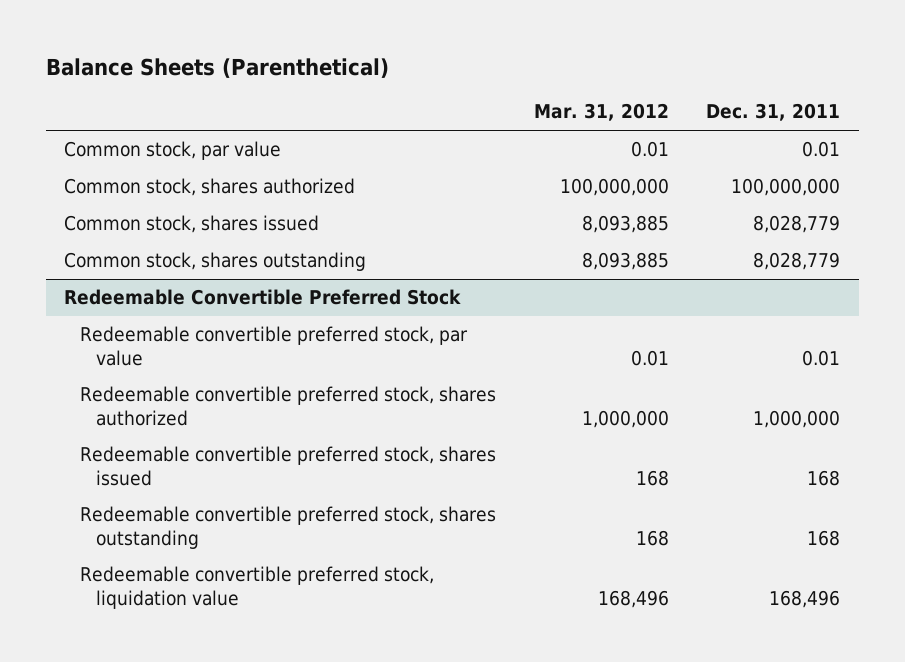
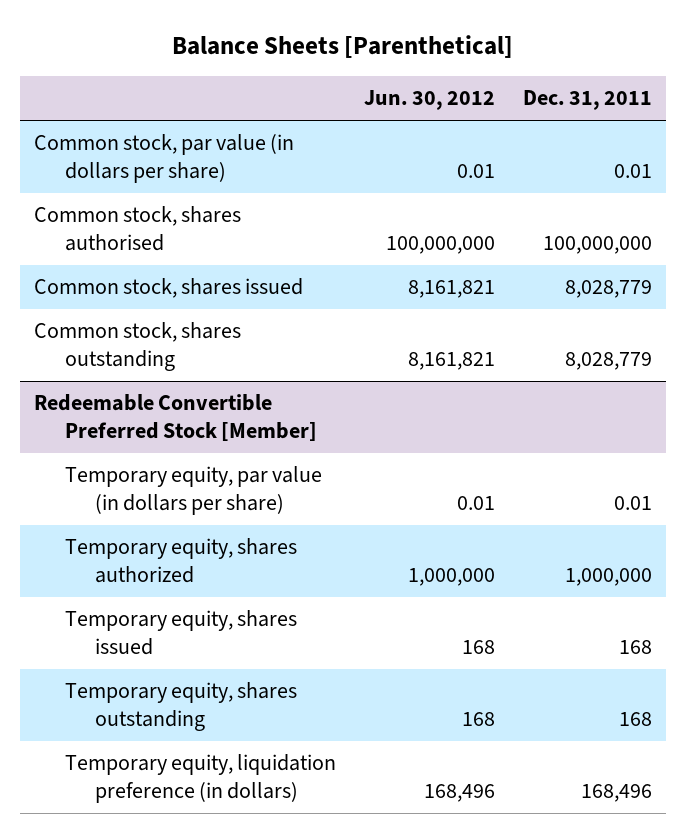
- Balance Sheets (Parenthetical)
+ Balance Sheets [Parenthetical]
- | Mar. 31, 2012 | Dec. 31, 2011
+ | Jun. 30, 2012 | Dec. 31, 2011
- Common stock, par value | 0.01 | 0.01
- Common stock, shares authorized | 100,000,000 | 100,000,000
+ Common stock, par value (in dollars per share) | 0.01 | 0.01
+ Common stock, shares authorised | 100,000,000 | 100,000,000
- Redeemable Convertible Preferred Stock
- Redeemable convertible preferred stock, par value | 0.01 | 0.01
- Redeemable convertible preferred stock, shares authorized | 1,000,000 | 1,000,000
- Redeemable convertible preferred stock, shares issued | 168 | 168
- Redeemable convertible preferred stock, shares outstanding | 168 | 168
- Redeemable convertible preferred stock, liquidation value | 168,496 | 168,496
+ Redeemable Convertible Preferred Stock [Member]
+ Temporary equity, par value (in dollars per share) | 0.01 | 0.01
+ Temporary equity, shares authorized | 1,000,000 | 1,000,000
+ Temporary equity, shares issued | 168 | 168
+ Temporary equity, shares outstanding | 168 | 168
+ Temporary equity, liquidation preference (in dollars) | 168,496 | 168,496

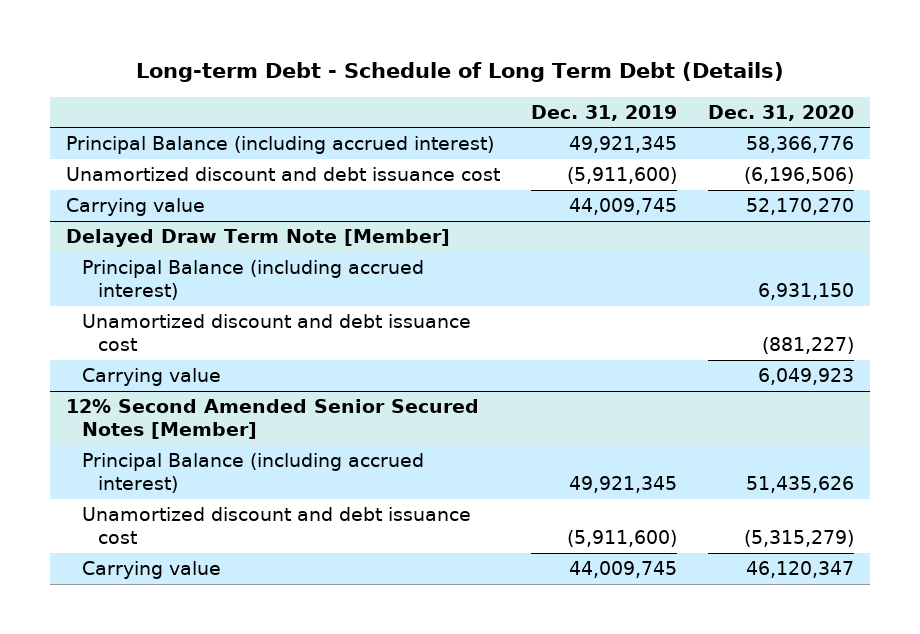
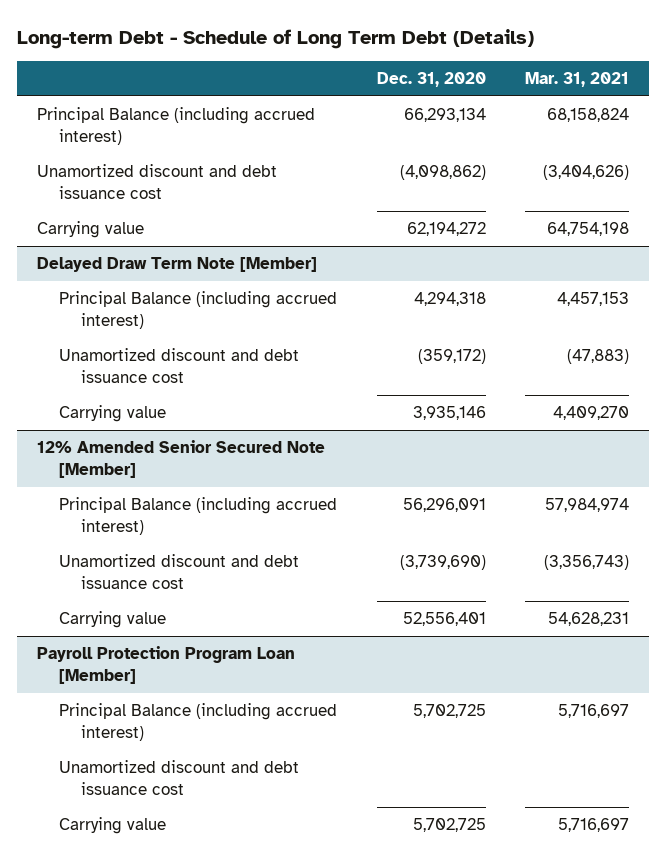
- | Dec. 31, 2019 | Dec. 31, 2020
+ | Dec. 31, 2020 | Mar. 31, 2021
- Principal Balance (including accrued interest) | 49,921,345 | 58,366,776
- Unamortized discount and debt issuance cost | (5,911,600) | (6,196,506)
- Carrying value | 44,009,745 | 52,170,270
+ Principal Balance (including accrued interest) | 66,293,134 | 68,158,824
+ Unamortized discount and debt issuance cost | (4,098,862) | (3,404,626)
+ Carrying value | 62,194,272 | 64,754,198
@ Delayed Draw Term Note [Member]
- Principal Balance (including accrued interest) | | 6,931,150
- Unamortized discount and debt issuance cost | | (881,227)
- Carrying value | | 6,049,923
- 12% Second Amended Senior Secured Notes [Member]
- Principal Balance (including accrued interest) | 49,921,345 | 51,435,626
- Unamortized discount and debt issuance cost | (5,911,600) | (5,315,279)
- Carrying value | 44,009,745 | 46,120,347
@ Delayed Draw Term Note [Member]
+ Principal Balance (including accrued interest) | 4,294,318 | 4,457,153
+ Unamortized discount and debt issuance cost | (359,172) | (47,883)
+ Carrying value | 3,935,146 | 4,409,270
+ 12% Amended Senior Secured Note [Member]
+ Principal Balance (including accrued interest) | 56,296,091 | 57,984,974
+ Unamortized discount and debt issuance cost | (3,739,690) | (3,356,743)
+ Carrying value | 52,556,401 | 54,628,231
+ Payroll Protection Program Loan [Member]
+ Principal Balance (including accrued interest) | 5,702,725 | 5,716,697
+ Unamortized discount and debt issuance cost
+ Carrying value | 5,702,725 | 5,716,697

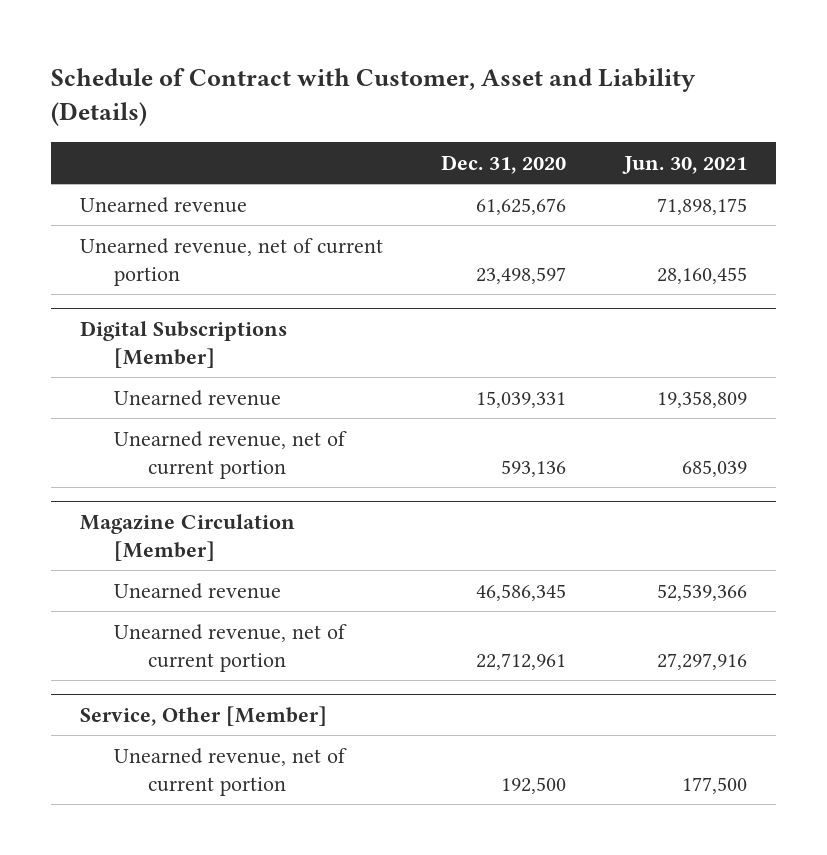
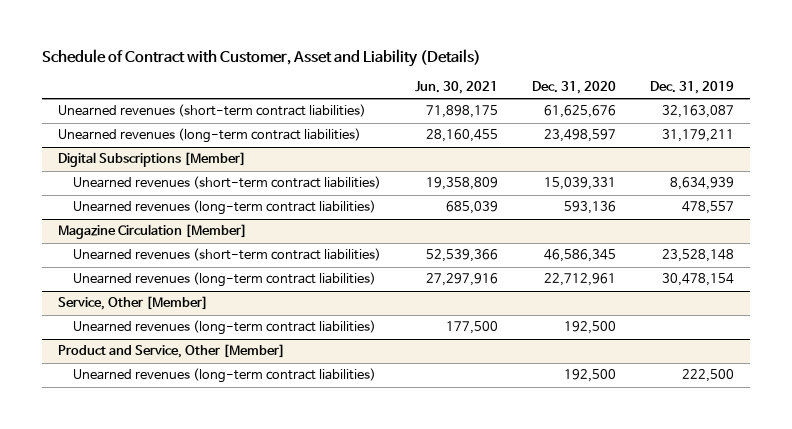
- | Dec. 31, 2020 | Jun. 30, 2021
+ | Jun. 30, 2021 | Dec. 31, 2020 | Dec. 31, 2019
- Unearned revenue | 61,625,676 | 71,898,175
- Unearned revenue, net of current portion | 23,498,597 | 28,160,455
+ Unearned revenues (short-term contract liabilities) | 71,898,175 | 61,625,676 | 32,163,087
+ Unearned revenues (long-term contract liabilities) | 28,160,455 | 23,498,597 | 31,179,211
@ Digital Subscriptions [Member]
- Unearned revenue | 15,039,331 | 19,358,809
- Unearned revenue, net of current portion | 593,136 | 685,039
+ Unearned revenues (short-term contract liabilities) | 19,358,809 | 15,039,331 | 8,634,939
+ Unearned revenues (long-term contract liabilities) | 685,039 | 593,136 | 478,557
@ Magazine Circulation [Member]
- Unearned revenue | 46,586,345 | 52,539,366
- Unearned revenue, net of current portion | 22,712,961 | 27,297,916
+ Unearned revenues (short-term contract liabilities) | 52,539,366 | 46,586,345 | 23,528,148
+ Unearned revenues (long-term contract liabilities) | 27,297,916 | 22,712,961 | 30,478,154
@ Service, Other [Member]
- Unearned revenue, net of current portion | 192,500 | 177,500
+ Unearned revenues (long-term contract liabilities) | 177,500 | 192,500 |
+ Product and Service, Other [Member]
+ Unearned revenues (long-term contract liabilities) | | 192,500 | 222,500

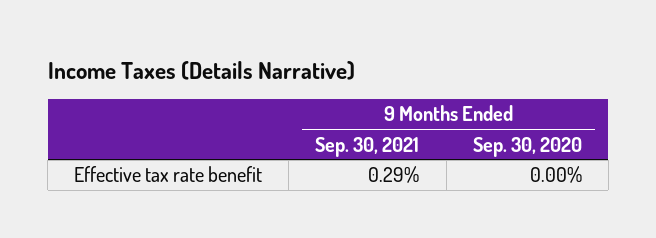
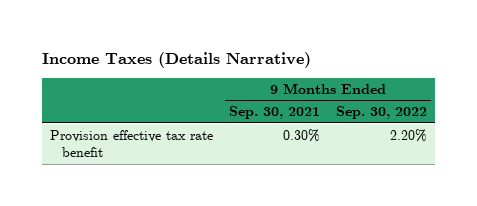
- | 9 Months Ended Sep. 30, 2021 | 9 Months Ended Sep. 30, 2020
+ | 9 Months Ended Sep. 30, 2021 | 9 Months Ended Sep. 30, 2022
- Effective tax rate benefit | 0.29% | 0.00%
+ Provision effective tax rate benefit | 0.30% | 2.20%

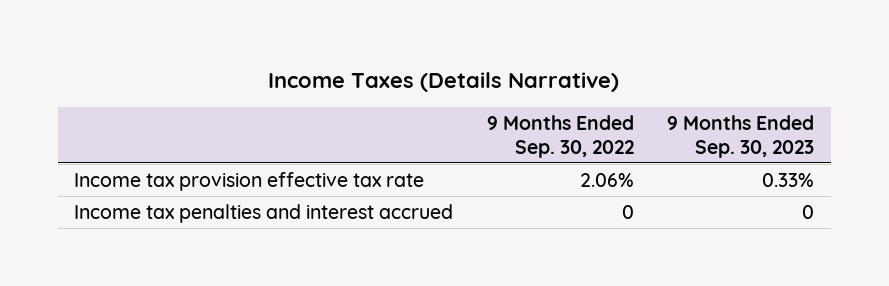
- | 9 Months Ended Sep. 30, 2021 | 9 Months Ended Sep. 30, 2022
+ | 9 Months Ended Sep. 30, 2022 | 9 Months Ended Sep. 30, 2023
- Provision effective tax rate benefit | 0.30% | 2.20%
+ Income tax provision effective tax rate | 2.06% | 0.33%
+ Income tax penalties and interest accrued | 0 | 0

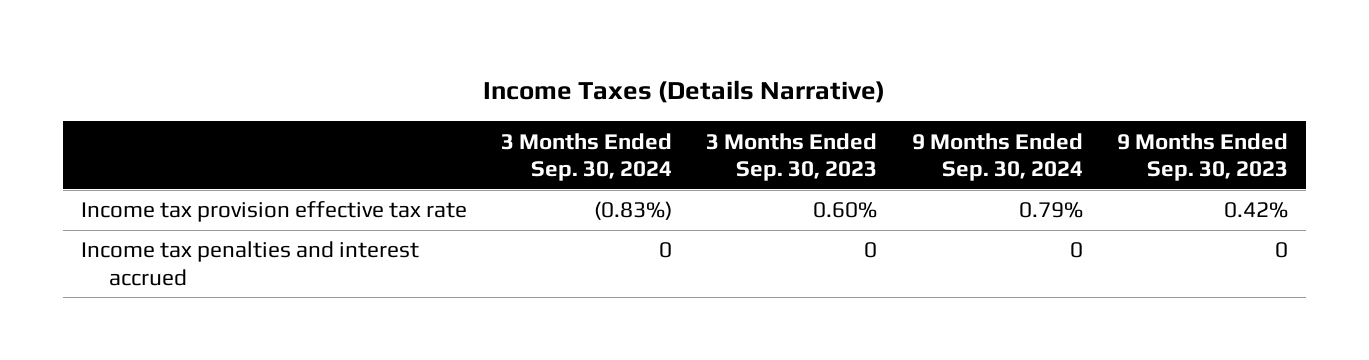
- | 9 Months Ended Sep. 30, 2022 | 9 Months Ended Sep. 30, 2023
+ | 3 Months Ended Sep. 30, 2024 | 3 Months Ended Sep. 30, 2023 | 9 Months Ended Sep. 30, 2024 | 9 Months Ended Sep. 30, 2023
- Income tax provision effective tax rate | 2.06% | 0.33%
+ Income tax provision effective tax rate | (0.83%) | 0.60% | 0.79% | 0.42%

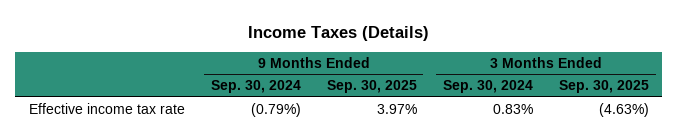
- Income Taxes (Details Narrative)
+ Income Taxes (Details)
- | 3 Months Ended Sep. 30, 2024 | 3 Months Ended Sep. 30, 2023 | 9 Months Ended Sep. 30, 2024 | 9 Months Ended Sep. 30, 2023
+ | 9 Months Ended Sep. 30, 2024 | 9 Months Ended Sep. 30, 2025 | 3 Months Ended Sep. 30, 2024 | 3 Months Ended Sep. 30, 2025
- Income tax provision effective tax rate | (0.83%) | 0.60% | 0.79% | 0.42%
- Income tax penalties and interest accrued | 0 | 0 | 0 | 0
+ Effective income tax rate | (0.79%) | 3.97% | 0.83% | (4.63%)

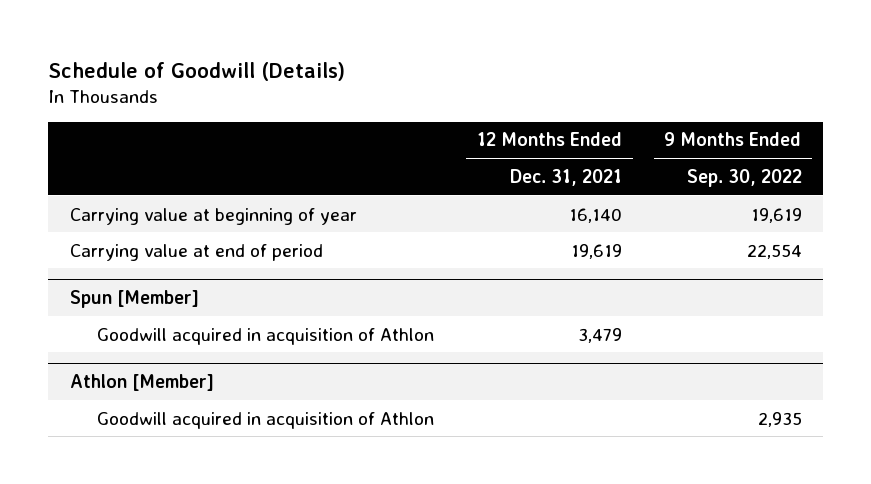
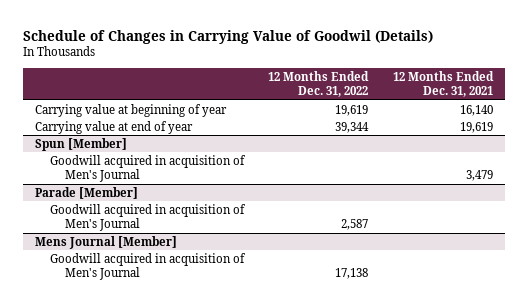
- Schedule of Goodwill (Details)
+ Schedule of Changes in Carrying Value of Goodwil (Details)
- | 12 Months Ended Dec. 31, 2021 | 9 Months Ended Sep. 30, 2022
+ | 12 Months Ended Dec. 31, 2022 | 12 Months Ended Dec. 31, 2021
- Carrying value at end of period | 19,619 | 22,554
+ Carrying value at end of year | 39,344 | 19,619
@ Spun [Member]
- Goodwill acquired in acquisition of Athlon | 3,479 |
- Athlon [Member]
- Goodwill acquired in acquisition of Athlon | | 2,935
@ Spun [Member]
+ Goodwill acquired in acquisition of Men's Journal | | 3,479
+ Parade [Member]
+ Goodwill acquired in acquisition of Men's Journal | 2,587 |
+ Mens Journal [Member]
+ Goodwill acquired in acquisition of Men's Journal | 17,138 |

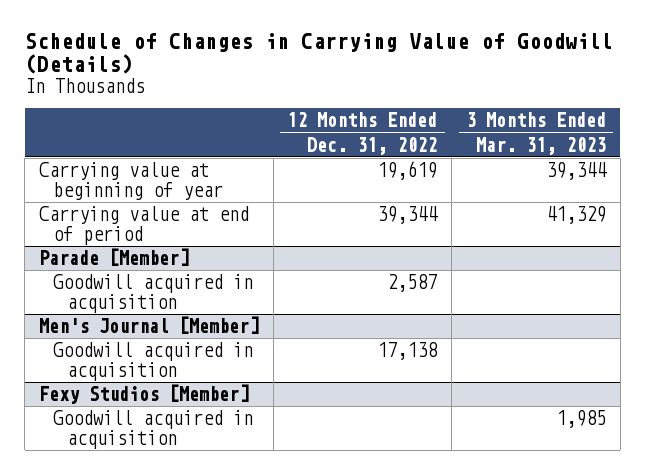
- Schedule of Changes in Carrying Value of Goodwil (Details)
+ Schedule of Changes in Carrying Value of Goodwill (Details)
- | 12 Months Ended Dec. 31, 2022 | 12 Months Ended Dec. 31, 2021
+ | 12 Months Ended Dec. 31, 2022 | 3 Months Ended Mar. 31, 2023
- Carrying value at end of year | 39,344 | 19,619
- Spun [Member]
- Goodwill acquired in acquisition of Men's Journal | | 3,479
+ Carrying value at end of period | 39,344 | 41,329
@ Parade [Member]
- Goodwill acquired in acquisition of Men's Journal | 2,587 |
- Mens Journal [Member]
- Goodwill acquired in acquisition of Men's Journal | 17,138 |
@ Parade [Member]
+ Goodwill acquired in acquisition | 2,587 |
+ Men's Journal [Member]
+ Goodwill acquired in acquisition | 17,138 |
+ Fexy Studios [Member]
+ Goodwill acquired in acquisition | | 1,985

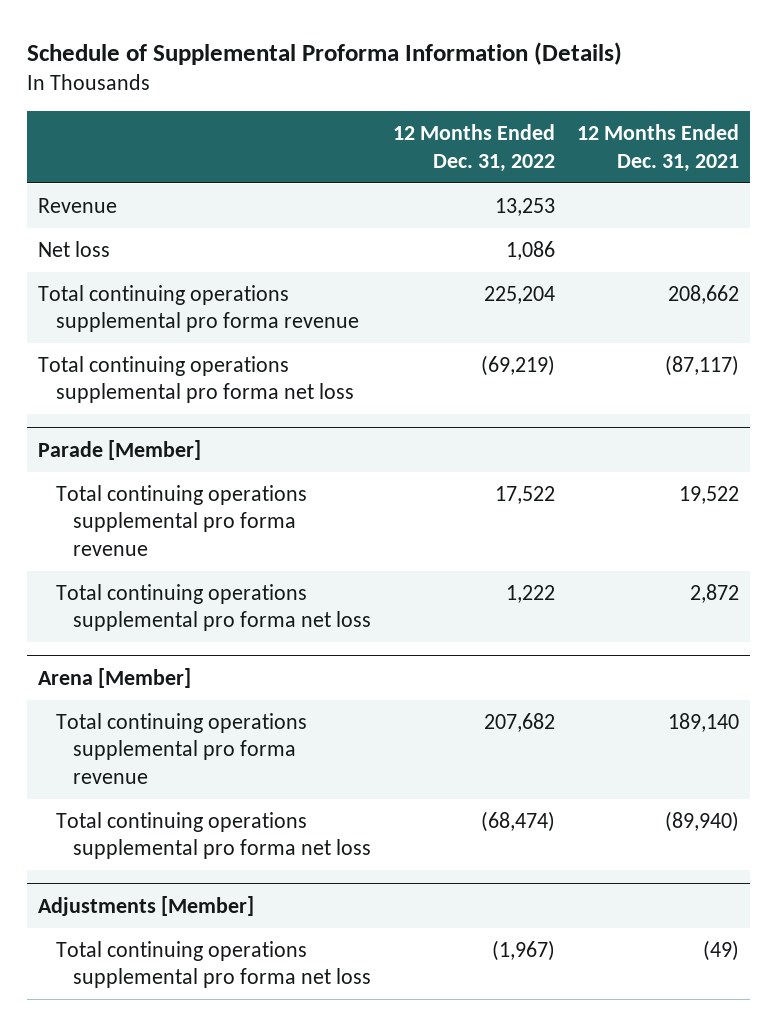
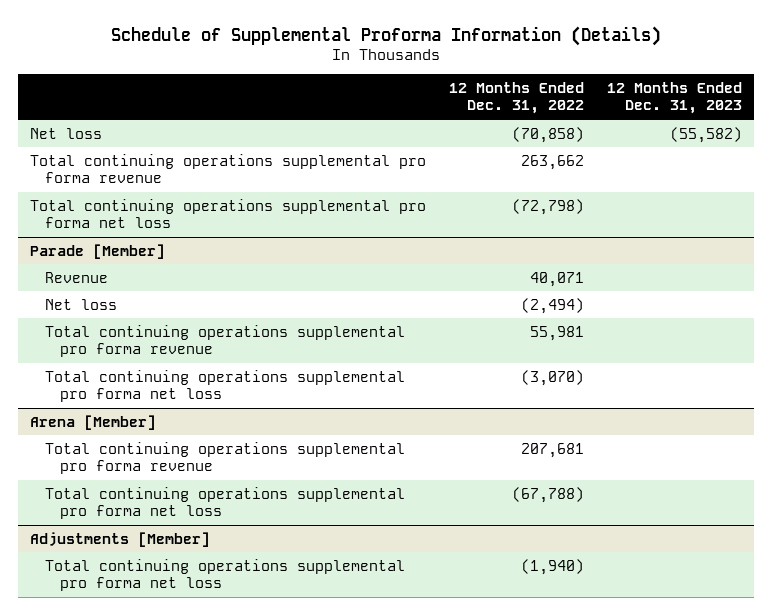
- | 12 Months Ended Dec. 31, 2022 | 12 Months Ended Dec. 31, 2021
+ | 12 Months Ended Dec. 31, 2022 | 12 Months Ended Dec. 31, 2023
- Revenue | 13,253 |
- Net loss | 1,086 |
- Total continuing operations supplemental pro forma revenue | 225,204 | 208,662
- Total continuing operations supplemental pro forma net loss | (69,219) | (87,117)
+ Net loss | (70,858) | (55,582)
+ Total continuing operations supplemental pro forma revenue | 263,662 |
+ Total continuing operations supplemental pro forma net loss | (72,798) |
@ Parade [Member]
- Total continuing operations supplemental pro forma revenue | 17,522 | 19,522
- Total continuing operations supplemental pro forma net loss | 1,222 | 2,872
+ Revenue | 40,071 |
+ Net loss | (2,494) |
+ Total continuing operations supplemental pro forma revenue | 55,981 |
+ Total continuing operations supplemental pro forma net loss | (3,070) |
@ Arena [Member]
- Total continuing operations supplemental pro forma revenue | 207,682 | 189,140
- Total continuing operations supplemental pro forma net loss | (68,474) | (89,940)
+ Total continuing operations supplemental pro forma revenue | 207,681 |
+ Total continuing operations supplemental pro forma net loss | (67,788) |
@ Adjustments [Member]
- Total continuing operations supplemental pro forma net loss | (1,967) | (49)
+ Total continuing operations supplemental pro forma net loss | (1,940) |

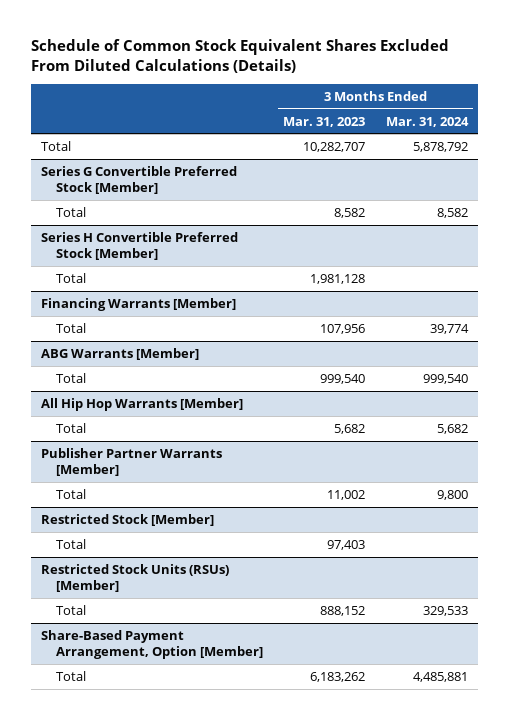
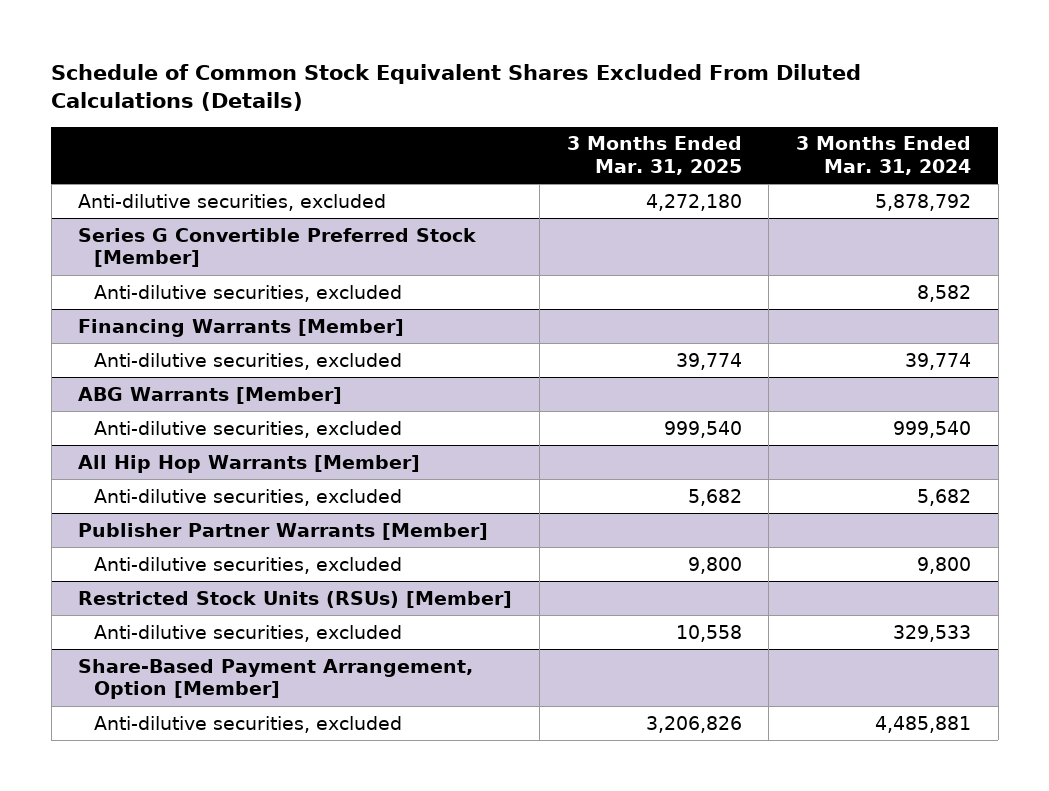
- | 3 Months Ended Mar. 31, 2023 | 3 Months Ended Mar. 31, 2024
+ | 3 Months Ended Mar. 31, 2025 | 3 Months Ended Mar. 31, 2024
- Total | 10,282,707 | 5,878,792
+ Anti-dilutive securities, excluded | 4,272,180 | 5,878,792
@ Series G Convertible Preferred Stock [Member]
- Total | 8,582 | 8,582
- Series H Convertible Preferred Stock [Member]
- Total | 1,981,128 |
@ Series G Convertible Preferred Stock [Member]
+ Anti-dilutive securities, excluded | | 8,582
@ Financing Warrants [Member]
- Total | 107,956 | 39,774
+ Anti-dilutive securities, excluded | 39,774 | 39,774
@ ABG Warrants [Member]
- Total | 999,540 | 999,540
+ Anti-dilutive securities, excluded | 999,540 | 999,540
@ All Hip Hop Warrants [Member]
- Total | 5,682 | 5,682
+ Anti-dilutive securities, excluded | 5,682 | 5,682
@ Publisher Partner Warrants [Member]
- Total | 11,002 | 9,800
- Restricted Stock [Member]
- Total | 97,403 |
@ Publisher Partner Warrants [Member]
+ Anti-dilutive securities, excluded | 9,800 | 9,800
@ Restricted Stock Units (RSUs) [Member]
- Total | 888,152 | 329,533
+ Anti-dilutive securities, excluded | 10,558 | 329,533
@ Share-Based Payment Arrangement, Option [Member]
- Total | 6,183,262 | 4,485,881
+ Anti-dilutive securities, excluded | 3,206,826 | 4,485,881

